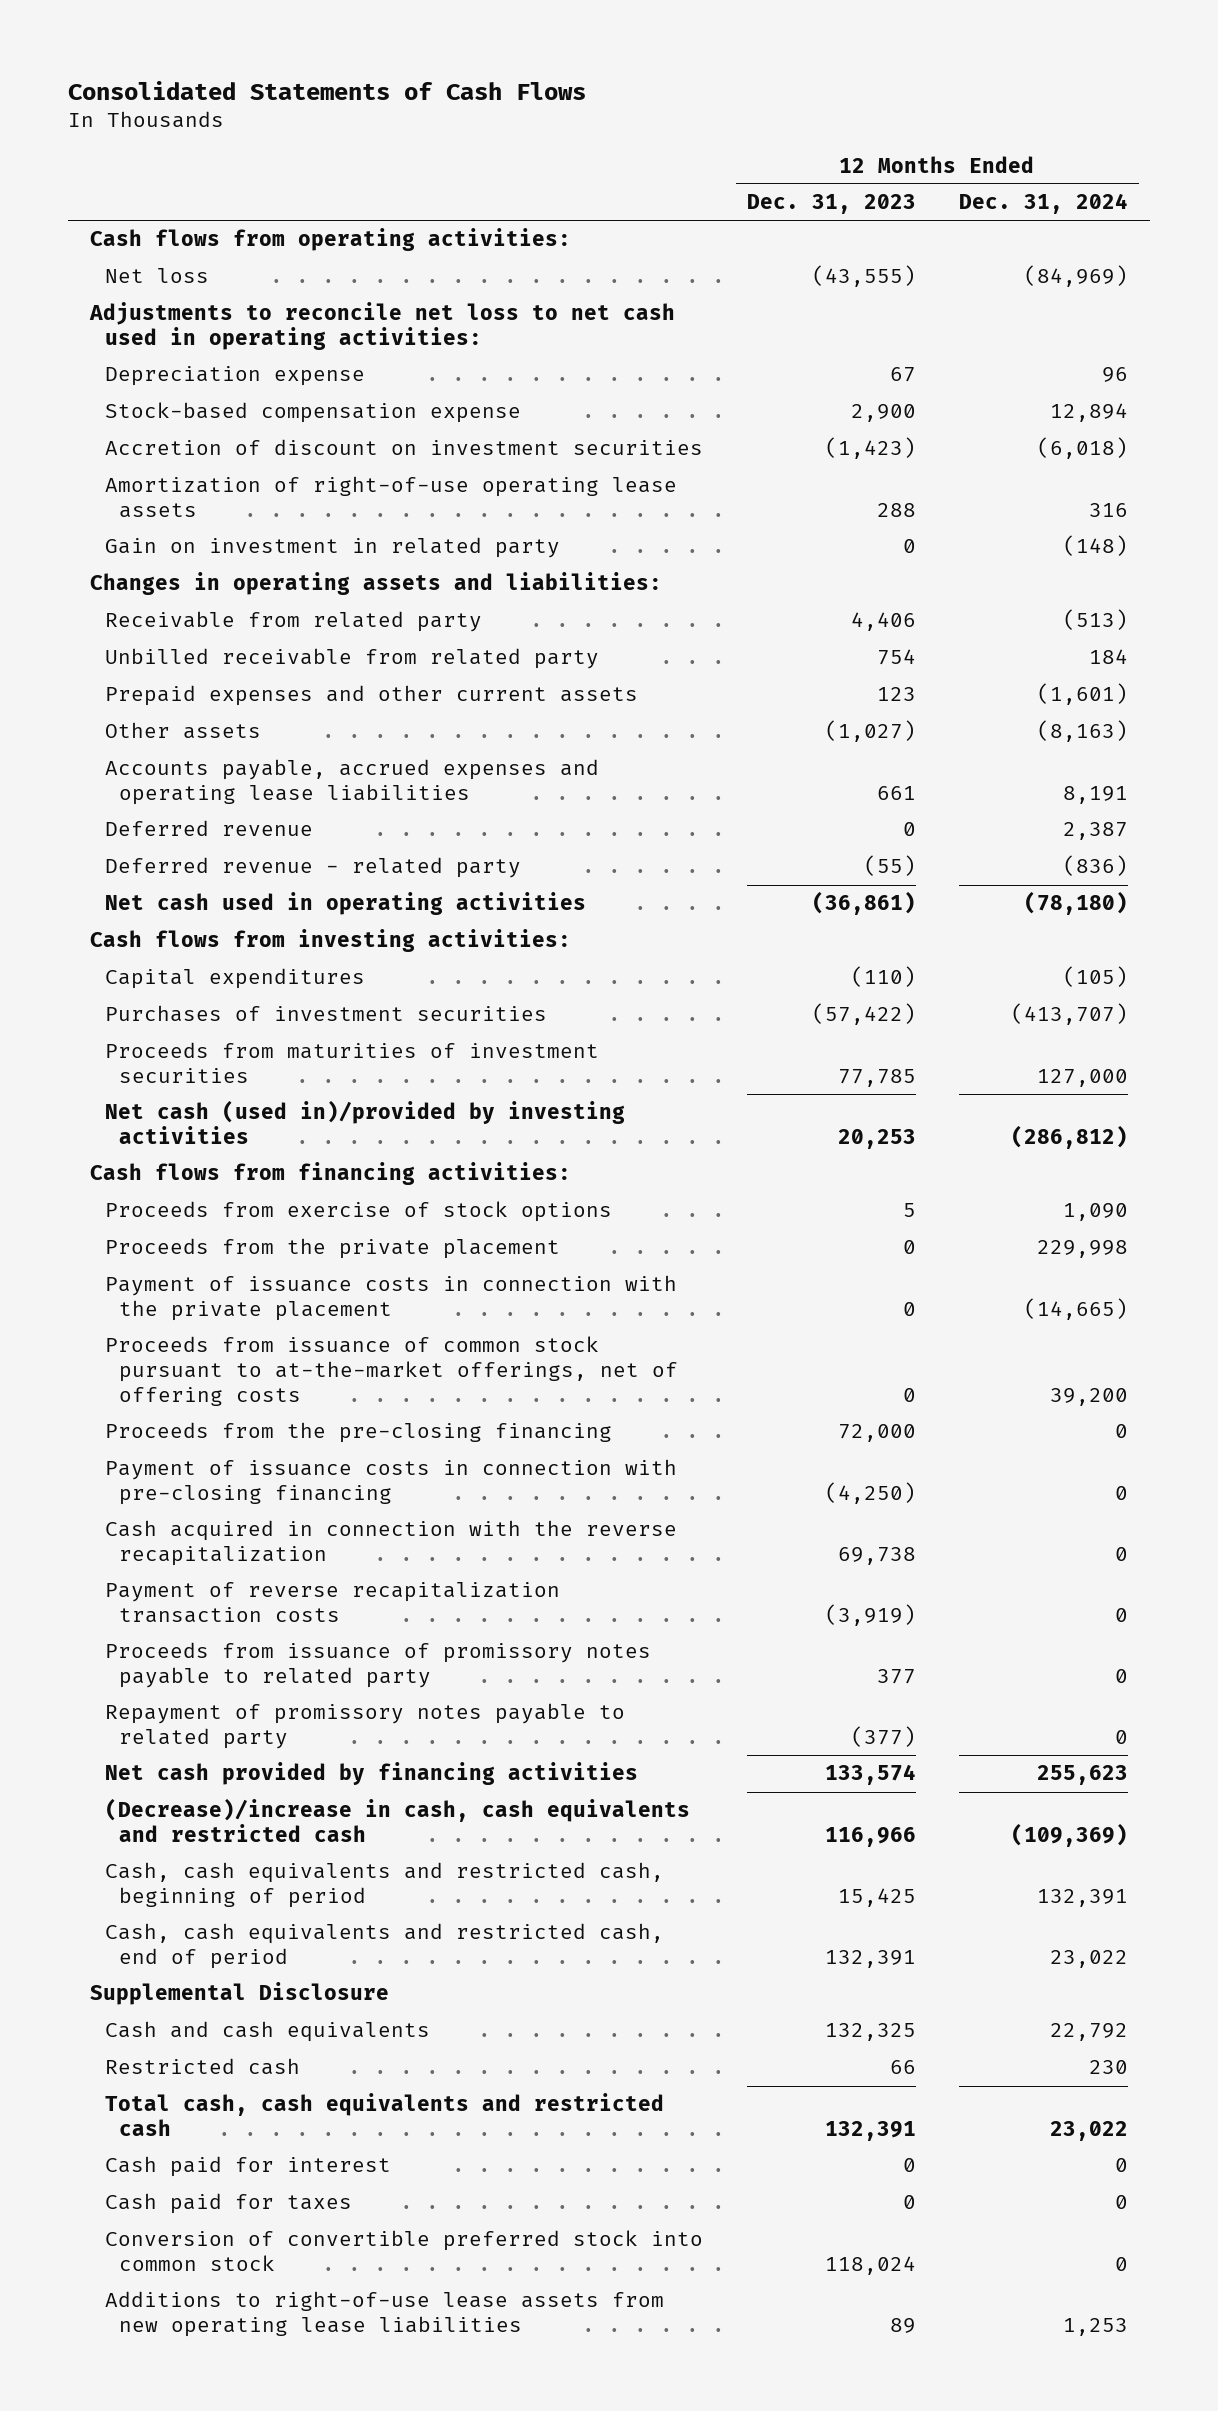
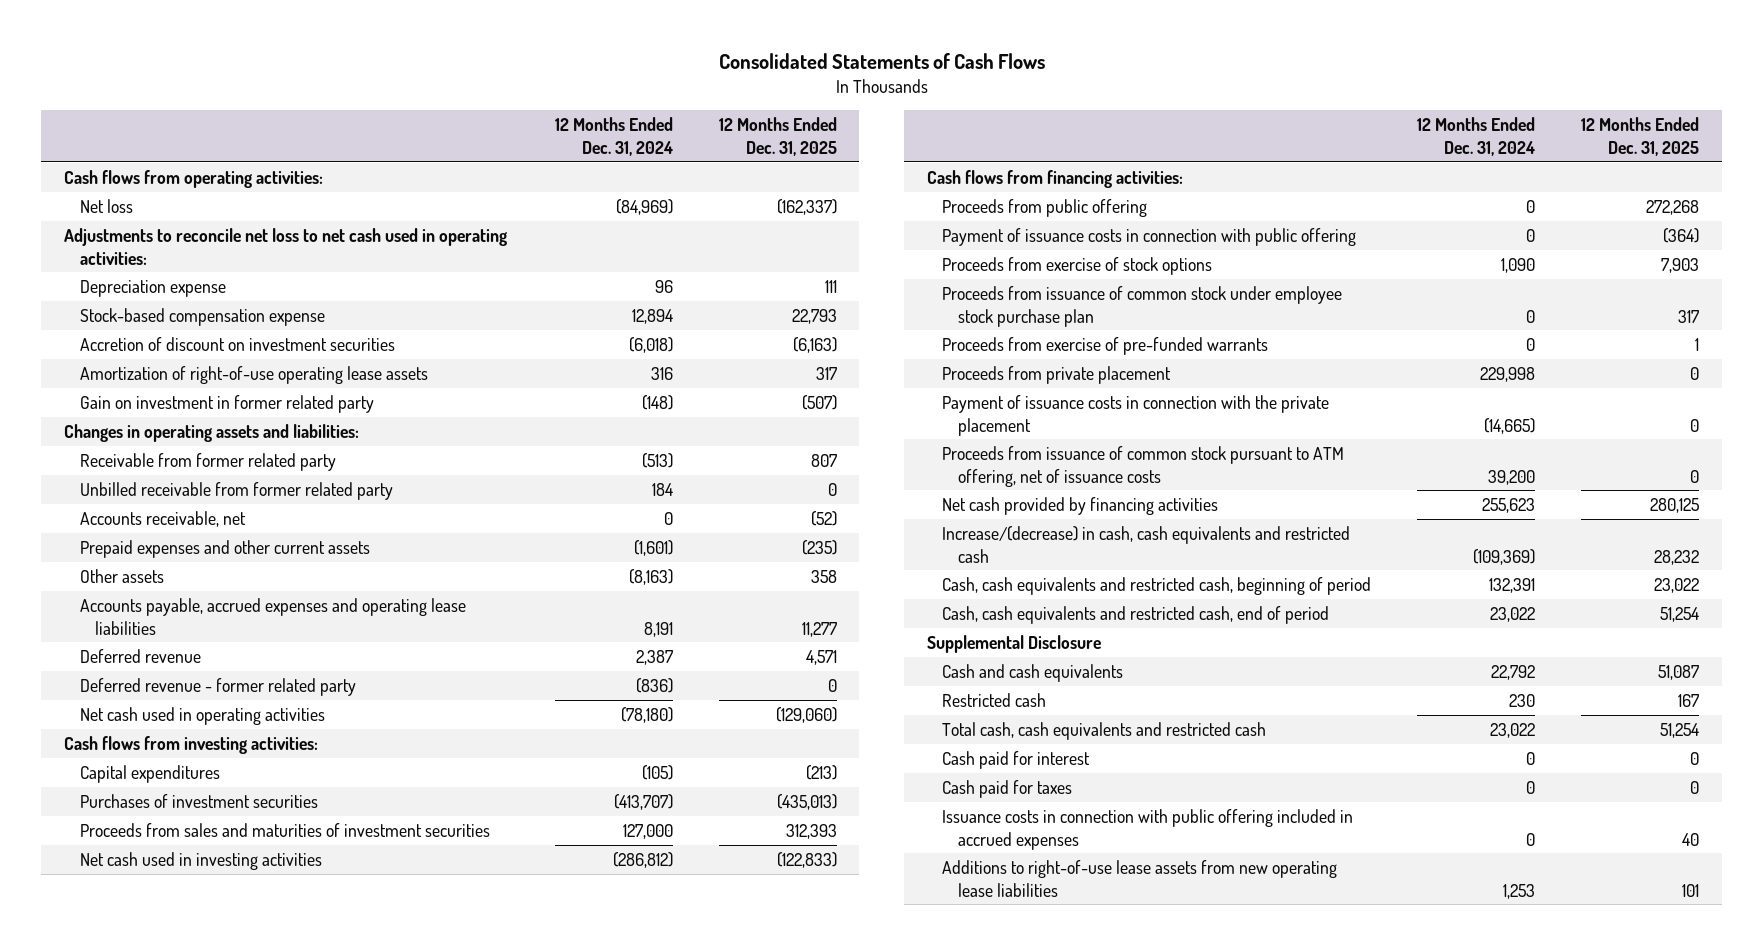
- | 12 Months Ended Dec. 31, 2023 | 12 Months Ended Dec. 31, 2024
+ | 12 Months Ended Dec. 31, 2024 | 12 Months Ended Dec. 31, 2025
- Gain on investment in related party | 0 | (148)
+ Gain on investment in former related party | (148) | (507)
- Receivable from related party | 4,406 | (513)
- Unbilled receivable from related party | 754 | 184
+ Receivable from former related party | (513) | 807
+ Unbilled receivable from former related party | 184 | 0
+ Accounts receivable, net | 0 | (52)
- Deferred revenue - related party | (55) | (836)
+ Deferred revenue - former related party | (836) | 0
- Proceeds from maturities of investment securities | 77,785 | 127,000
- Net cash (used in)/provided by investing activities | 20,253 | (286,812)
+ Proceeds from sales and maturities of investment securities | 127,000 | 312,393
+ Net cash used in investing activities | (286,812) | (122,833)
+ Proceeds from public offering | 0 | 272,268
+ Payment of issuance costs in connection with public offering | 0 | (364)
- Proceeds from the private placement | 0 | 229,998
+ Proceeds from issuance of common stock under employee stock purchase plan | 0 | 317
+ Proceeds from exercise of pre-funded warrants | 0 | 1
+ Proceeds from private placement | 229,998 | 0
- Proceeds from issuance of common stock pursuant to at-the-market offerings, net of offering costs | 0 | 39,200
- Proceeds from the pre-closing financing | 72,000 | 0
- Payment of issuance costs in connection with pre-closing financing | (4,250) | 0
- Cash acquired in connection with the reverse recapitalization | 69,738 | 0
- Payment of reverse recapitalization transaction costs | (3,919) | 0
- Proceeds from issuance of promissory notes payable to related party | 377 | 0
- Repayment of promissory notes payable to related party | (377) | 0
+ Proceeds from issuance of common stock pursuant to ATM offering, net of issuance costs | 39,200 | 0
- (Decrease)/increase in cash, cash equivalents and restricted cash | 116,966 | (109,369)
+ Increase/(decrease) in cash, cash equivalents and restricted cash | (109,369) | 28,232
- Conversion of convertible preferred stock into common stock | 118,024 | 0
+ Issuance costs in connection with public offering included in accrued expenses | 0 | 40

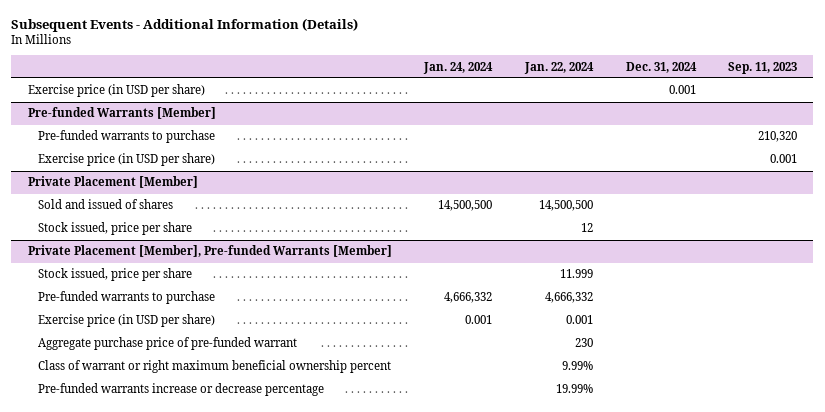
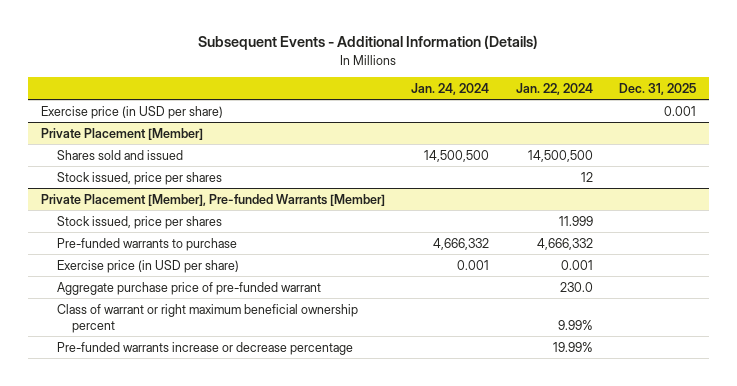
- | Jan. 24, 2024 | Jan. 22, 2024 | Dec. 31, 2024 | Sep. 11, 2023
+ | Jan. 24, 2024 | Jan. 22, 2024 | Dec. 31, 2025
- Pre-funded Warrants [Member]
- Pre-funded warrants to purchase | | | | 210,320
- Exercise price (in USD per share) | | | | 0.001
@ Private Placement [Member]
- Sold and issued of shares | 14,500,500 | 14,500,500 | |
- Stock issued, price per share | | 12 | |
+ Shares sold and issued | 14,500,500 | 14,500,500 |
+ Stock issued, price per shares | | 12 |
@ Private Placement [Member], Pre-funded Warrants [Member]
- Stock issued, price per share | | 11.999 | |
+ Stock issued, price per shares | | 11.999 |
- Aggregate purchase price of pre-funded warrant | | 230 | |
+ Aggregate purchase price of pre-funded warrant | | 230.0 |

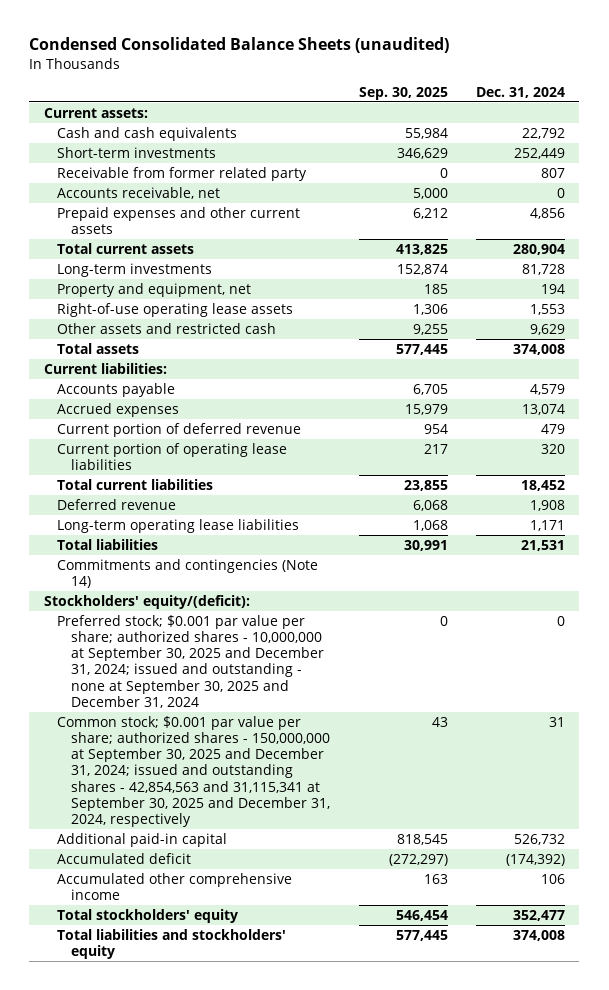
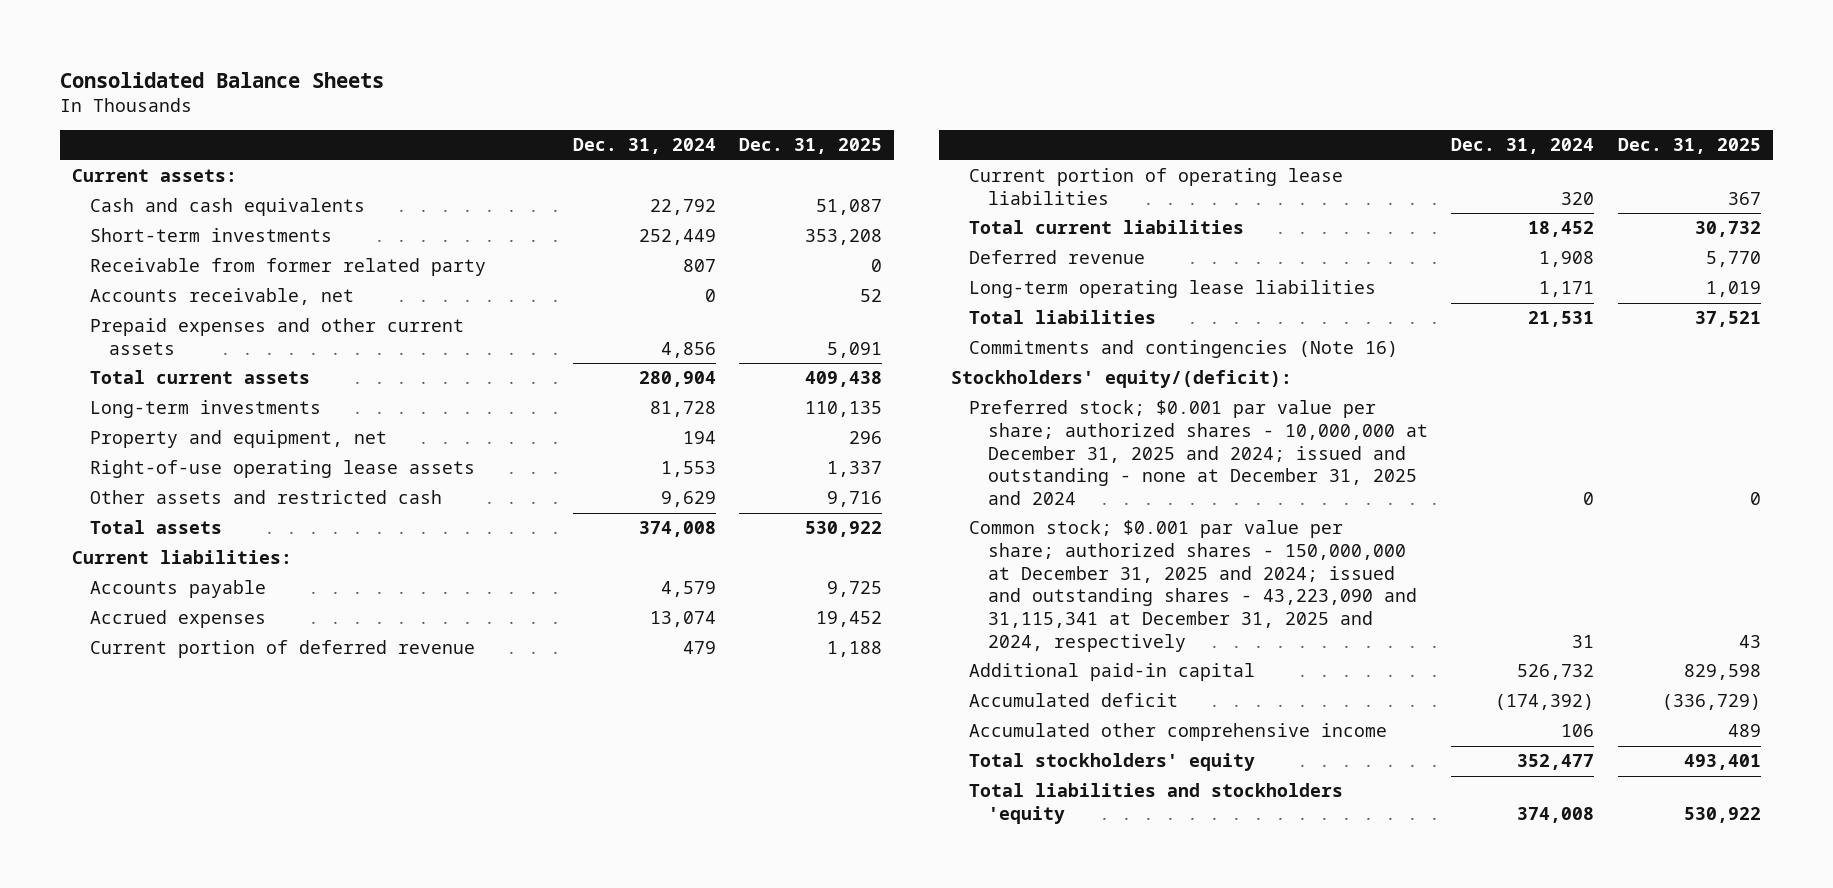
- Condensed Consolidated Balance Sheets (unaudited)
+ Consolidated Balance Sheets
- | Sep. 30, 2025 | Dec. 31, 2024
+ | Dec. 31, 2024 | Dec. 31, 2025
- Commitments and contingencies (Note 14)
+ Commitments and contingencies (Note 16)
- Preferred stock; $0.001 par value per share; authorized shares - 10,000,000 at September 30, 2025 and December 31, 2024; issued and outstanding - none at September 30, 2025 and December 31, 2024 | 0 | 0
- Common stock; $0.001 par value per share; authorized shares - 150,000,000 at September 30, 2025 and December 31, 2024; issued and outstanding shares - 42,854,563 and 31,115,341 at September 30, 2025 and December 31, 2024, respectively | 43 | 31
+ Preferred stock; $0.001 par value per share; authorized shares - 10,000,000 at December 31, 2025 and 2024; issued and outstanding - none at December 31, 2025 and 2024 | 0 | 0
+ Common stock; $0.001 par value per share; authorized shares - 150,000,000 at December 31, 2025 and 2024; issued and outstanding shares - 43,223,090 and 31,115,341 at December 31, 2025 and 2024, respectively | 31 | 43
- Total liabilities and stockholders' equity | 577,445 | 374,008
+ Total liabilities and stockholders 'equity | 374,008 | 530,922

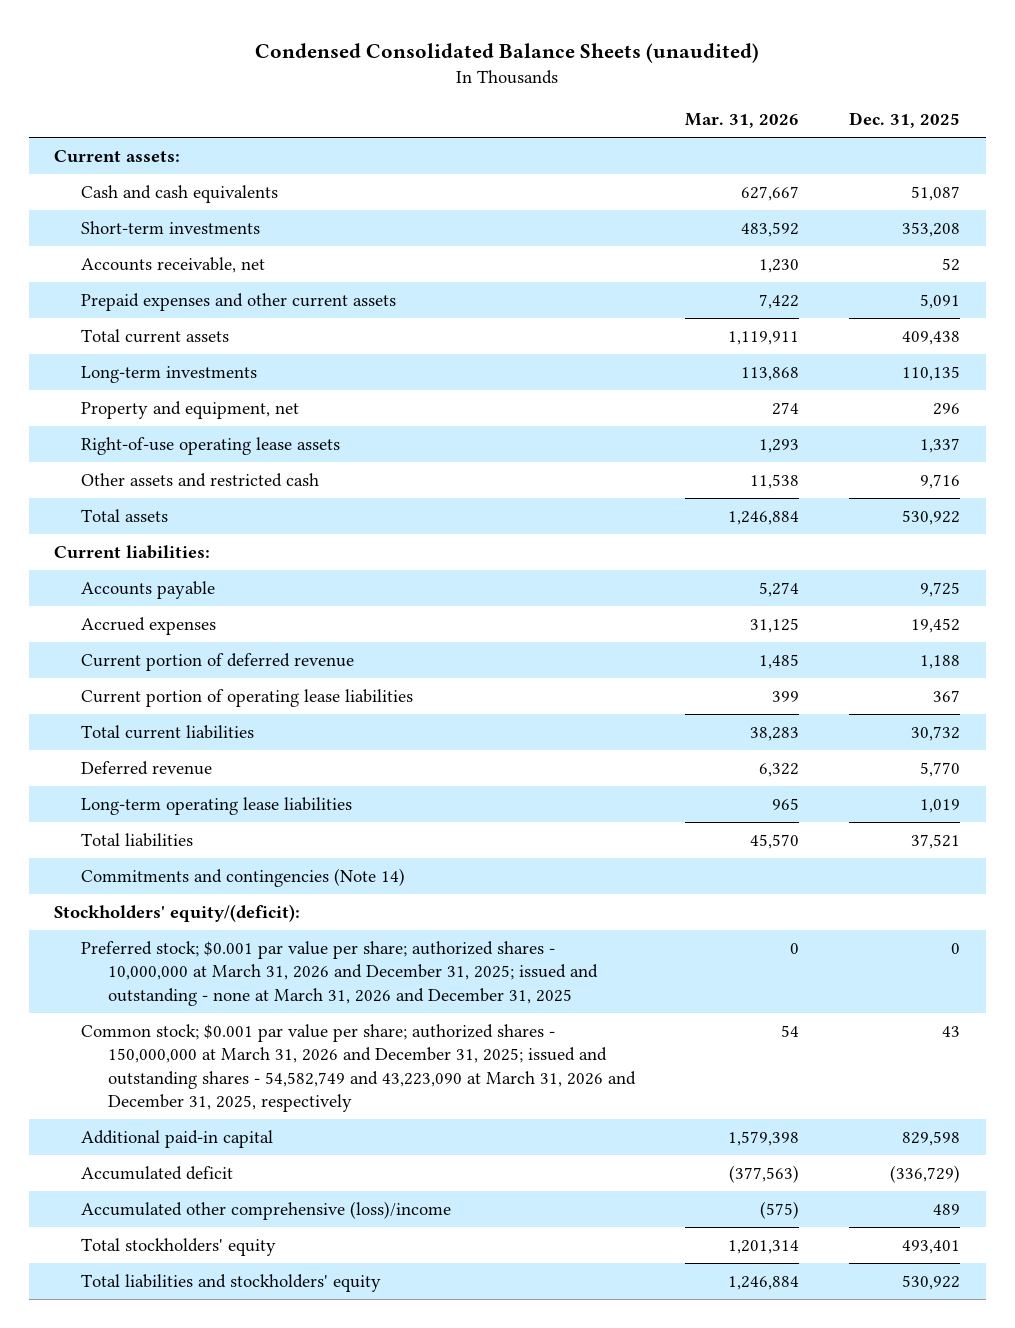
- Consolidated Balance Sheets
+ Condensed Consolidated Balance Sheets (unaudited)
- | Dec. 31, 2024 | Dec. 31, 2025
+ | Mar. 31, 2026 | Dec. 31, 2025
- Receivable from former related party | 807 | 0
- Commitments and contingencies (Note 16)
+ Commitments and contingencies (Note 14)
- Preferred stock; $0.001 par value per share; authorized shares - 10,000,000 at December 31, 2025 and 2024; issued and outstanding - none at December 31, 2025 and 2024 | 0 | 0
- Common stock; $0.001 par value per share; authorized shares - 150,000,000 at December 31, 2025 and 2024; issued and outstanding shares - 43,223,090 and 31,115,341 at December 31, 2025 and 2024, respectively | 31 | 43
+ Preferred stock; $0.001 par value per share; authorized shares - 10,000,000 at March 31, 2026 and December 31, 2025; issued and outstanding - none at March 31, 2026 and December 31, 2025 | 0 | 0
+ Common stock; $0.001 par value per share; authorized shares - 150,000,000 at March 31, 2026 and December 31, 2025; issued and outstanding shares - 54,582,749 and 43,223,090 at March 31, 2026 and December 31, 2025, respectively | 54 | 43
- Accumulated other comprehensive income | 106 | 489
+ Accumulated other comprehensive (loss)/income | (575) | 489
- Total liabilities and stockholders 'equity | 374,008 | 530,922
+ Total liabilities and stockholders' equity | 1,246,884 | 530,922

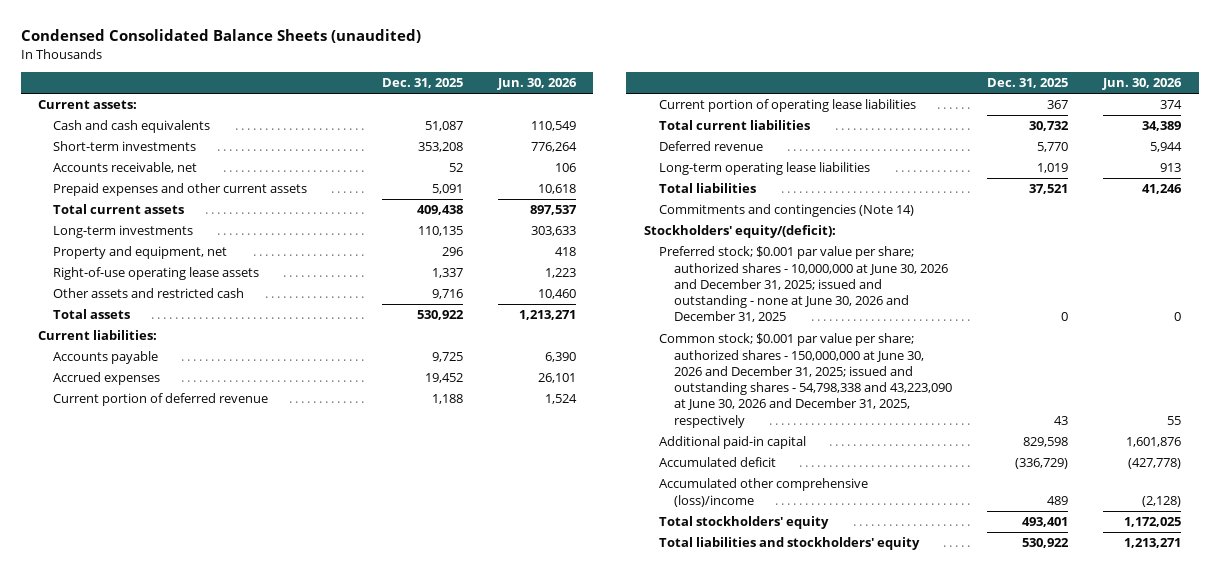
- | Mar. 31, 2026 | Dec. 31, 2025
+ | Dec. 31, 2025 | Jun. 30, 2026
- Preferred stock; $0.001 par value per share; authorized shares - 10,000,000 at March 31, 2026 and December 31, 2025; issued and outstanding - none at March 31, 2026 and December 31, 2025 | 0 | 0
- Common stock; $0.001 par value per share; authorized shares - 150,000,000 at March 31, 2026 and December 31, 2025; issued and outstanding shares - 54,582,749 and 43,223,090 at March 31, 2026 and December 31, 2025, respectively | 54 | 43
+ Preferred stock; $0.001 par value per share; authorized shares - 10,000,000 at June 30, 2026 and December 31, 2025; issued and outstanding - none at June 30, 2026 and December 31, 2025 | 0 | 0
+ Common stock; $0.001 par value per share; authorized shares - 150,000,000 at June 30, 2026 and December 31, 2025; issued and outstanding shares - 54,798,338 and 43,223,090 at June 30, 2026 and December 31, 2025, respectively | 43 | 55

